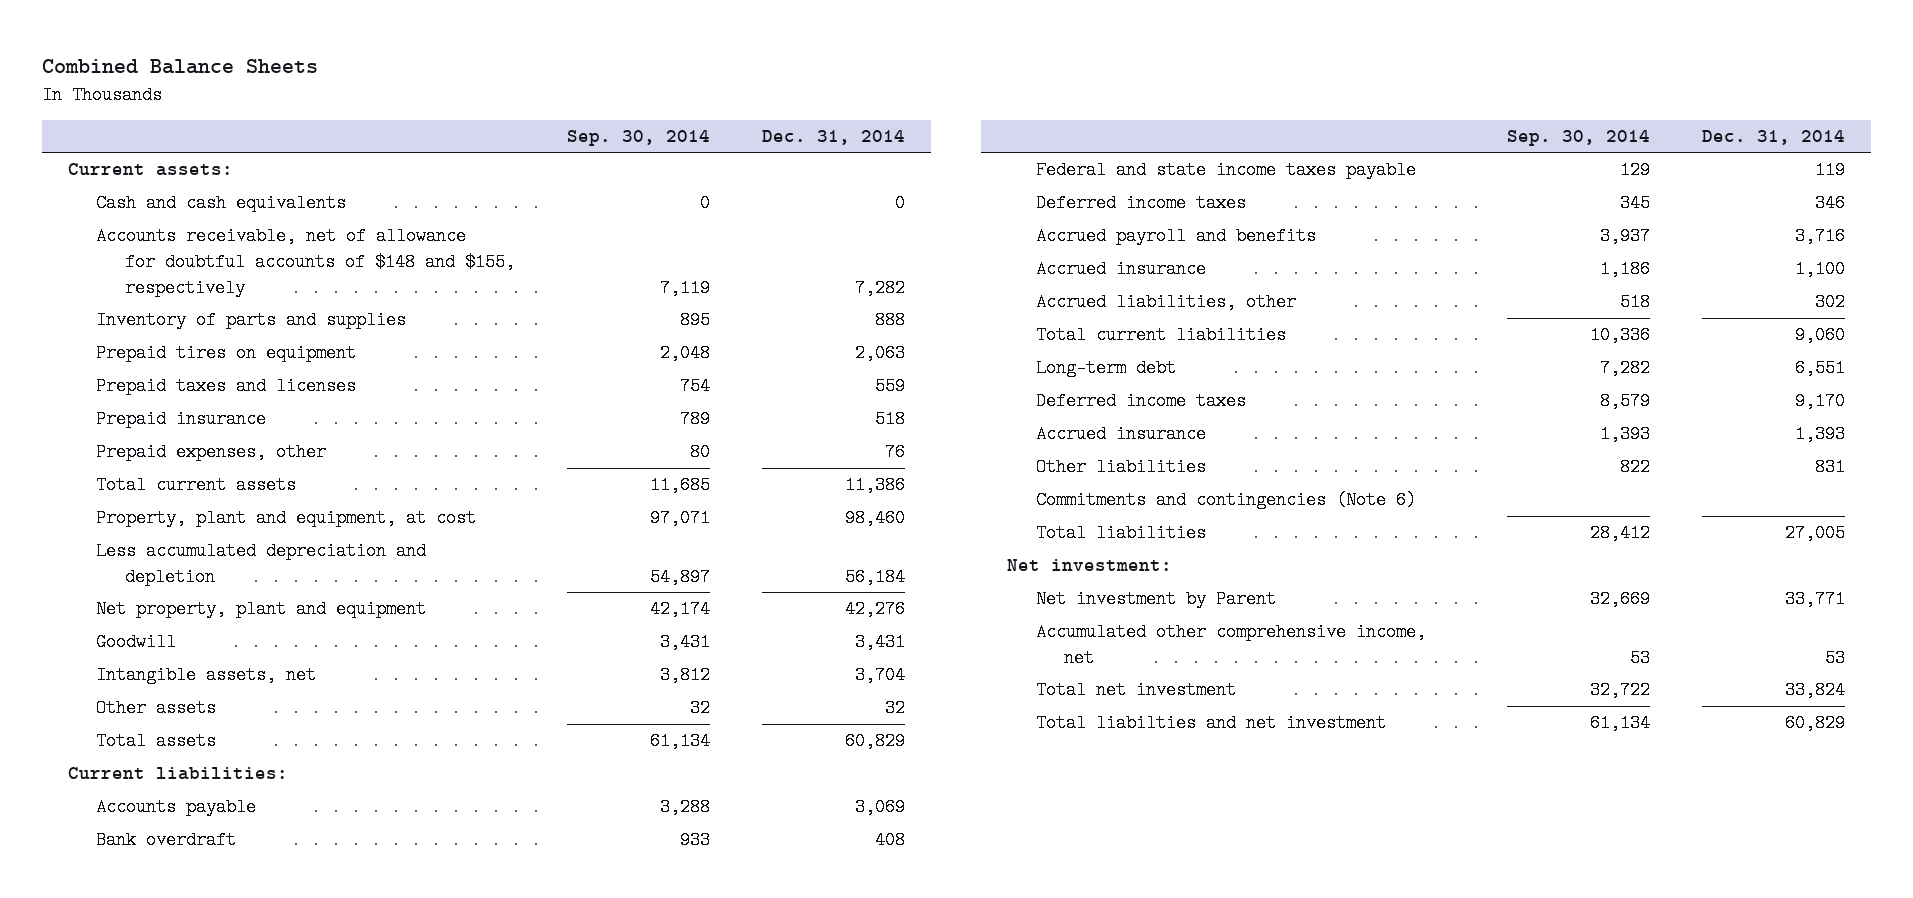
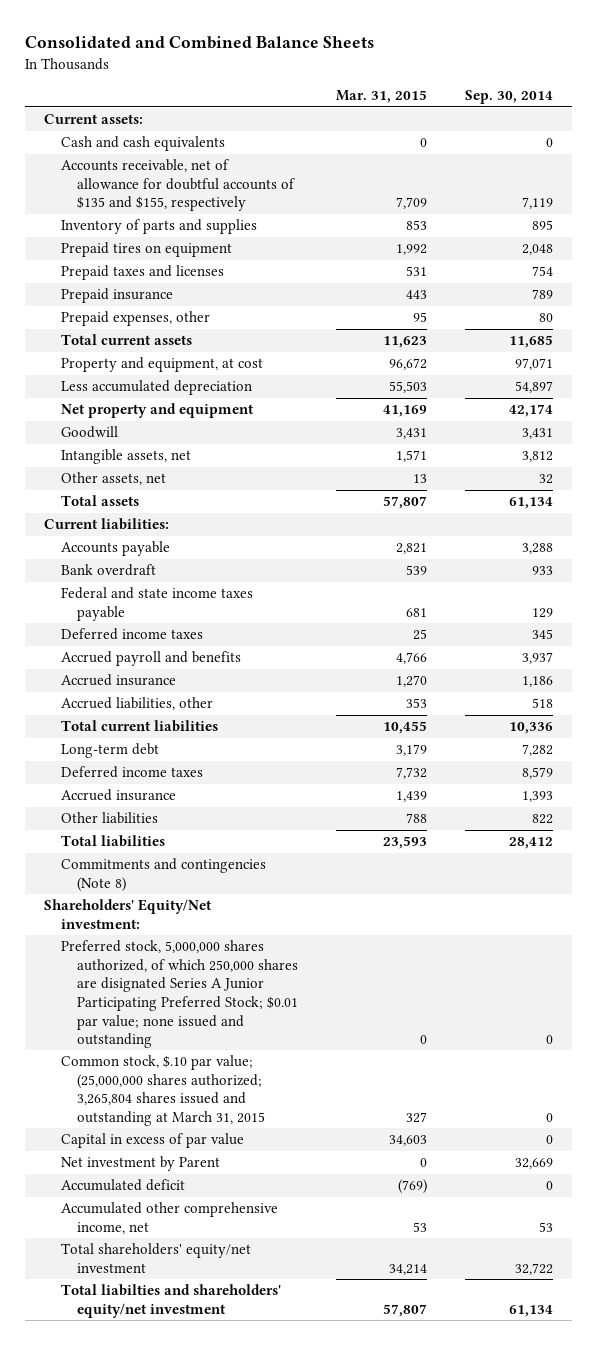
- Combined Balance Sheets
+ Consolidated and Combined Balance Sheets
- | Sep. 30, 2014 | Dec. 31, 2014
+ | Mar. 31, 2015 | Sep. 30, 2014
- Accounts receivable, net of allowance for doubtful accounts of $148 and $155, respectively | 7,119 | 7,282
+ Accounts receivable, net of allowance for doubtful accounts of $135 and $155, respectively | 7,709 | 7,119
- Property, plant and equipment, at cost | 97,071 | 98,460
- Less accumulated depreciation and depletion | 54,897 | 56,184
- Net property, plant and equipment | 42,174 | 42,276
+ Property and equipment, at cost | 96,672 | 97,071
+ Less accumulated depreciation | 55,503 | 54,897
+ Net property and equipment | 41,169 | 42,174
- Other assets | 32 | 32
+ Other assets, net | 13 | 32
- Commitments and contingencies (Note 6)
- Net investment:
+ Commitments and contingencies (Note 8)
+ Shareholders' Equity/Net investment:
+ Preferred stock, 5,000,000 shares authorized, of which 250,000 shares are disignated Series A Junior Participating Preferred Stock; $0.01 par value; none issued and outstanding | 0 | 0
+ Common stock, $.10 par value; (25,000,000 shares authorized; 3,265,804 shares issued and outstanding at March 31, 2015 | 327 | 0
+ Capital in excess of par value | 34,603 | 0
+ Accumulated deficit | (769) | 0
- Total net investment | 32,722 | 33,824
- Total liabilties and net investment | 61,134 | 60,829
+ Total shareholders' equity/net investment | 34,214 | 32,722
+ Total liabilties and shareholders' equity/net investment | 57,807 | 61,134

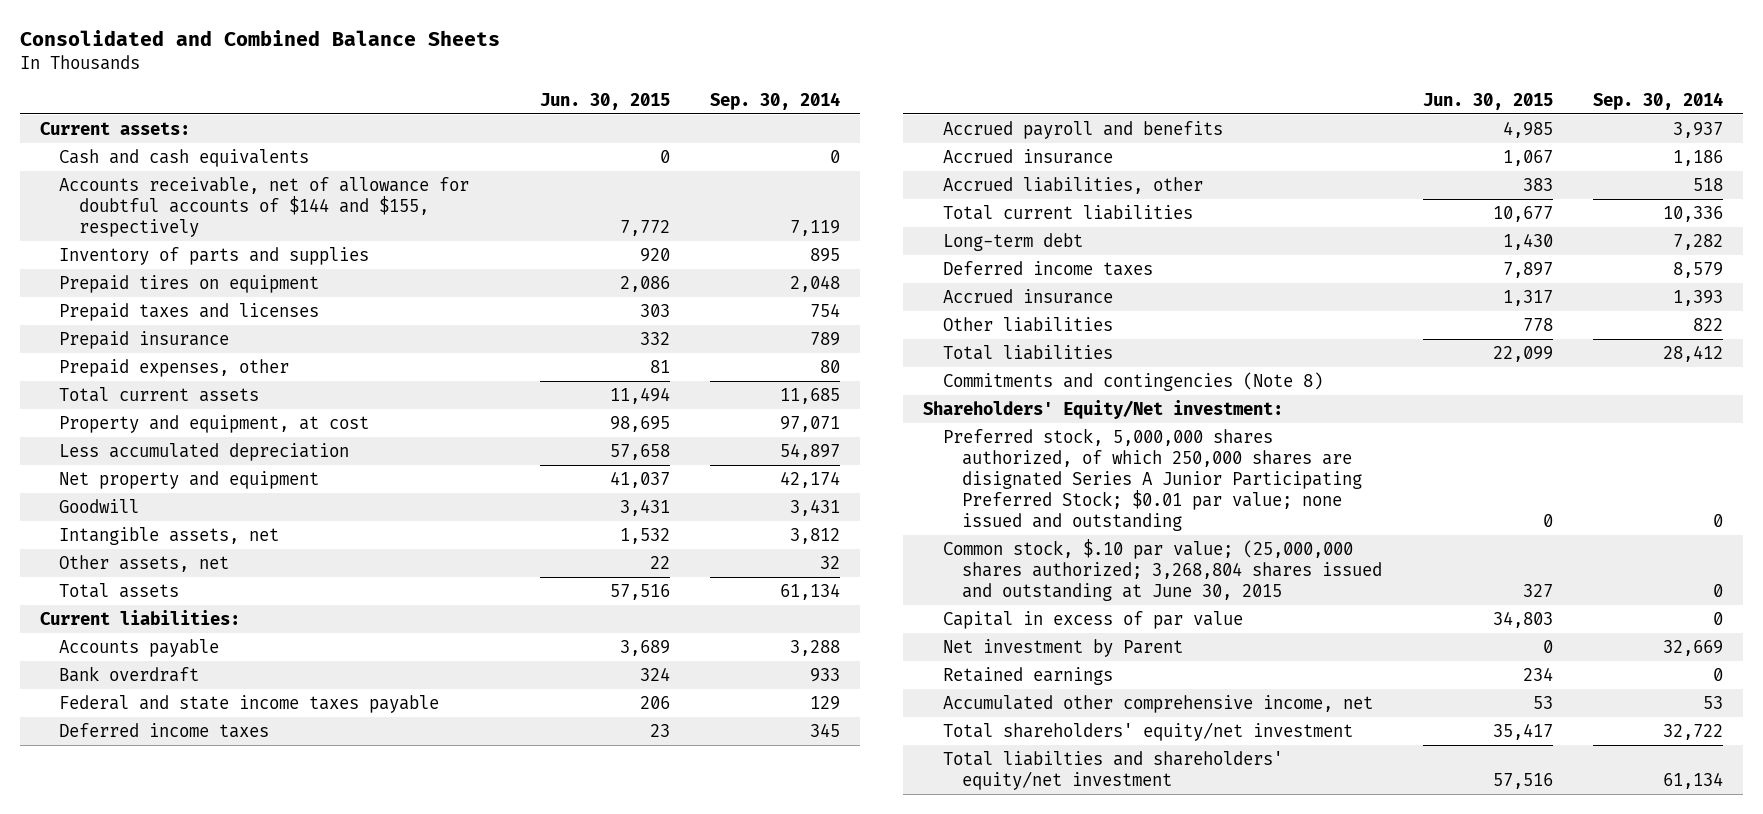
- | Mar. 31, 2015 | Sep. 30, 2014
+ | Jun. 30, 2015 | Sep. 30, 2014
- Accounts receivable, net of allowance for doubtful accounts of $135 and $155, respectively | 7,709 | 7,119
+ Accounts receivable, net of allowance for doubtful accounts of $144 and $155, respectively | 7,772 | 7,119
- Common stock, $.10 par value; (25,000,000 shares authorized; 3,265,804 shares issued and outstanding at March 31, 2015 | 327 | 0
+ Common stock, $.10 par value; (25,000,000 shares authorized; 3,268,804 shares issued and outstanding at June 30, 2015 | 327 | 0
- Accumulated deficit | (769) | 0
+ Retained earnings | 234 | 0

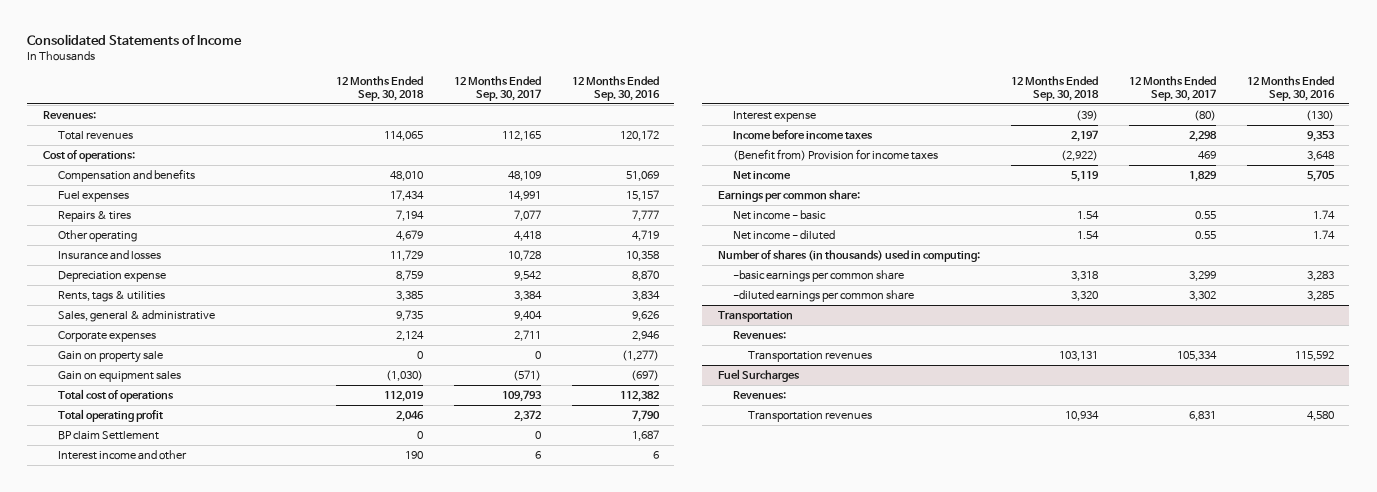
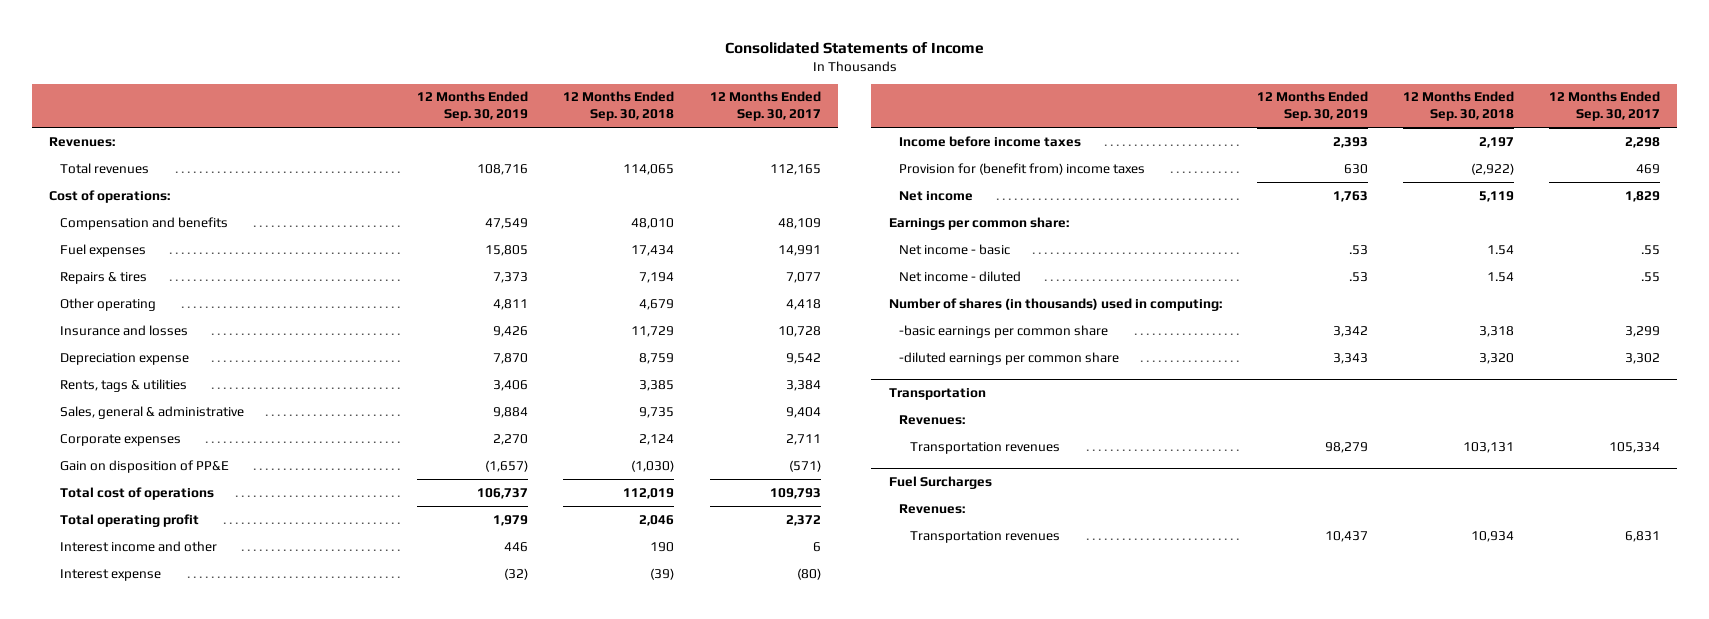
- | 12 Months Ended Sep. 30, 2018 | 12 Months Ended Sep. 30, 2017 | 12 Months Ended Sep. 30, 2016
+ | 12 Months Ended Sep. 30, 2019 | 12 Months Ended Sep. 30, 2018 | 12 Months Ended Sep. 30, 2017
- Gain on property sale | 0 | 0 | (1,277)
- Gain on equipment sales | (1,030) | (571) | (697)
+ Gain on disposition of PP&E | (1,657) | (1,030) | (571)
- BP claim Settlement | 0 | 0 | 1,687
- (Benefit from) Provision for income taxes | (2,922) | 469 | 3,648
+ Provision for (benefit from) income taxes | 630 | (2,922) | 469
- Net income - basic | 1.54 | 0.55 | 1.74
- Net income - diluted | 1.54 | 0.55 | 1.74
+ Net income - basic | .53 | 1.54 | .55
+ Net income - diluted | .53 | 1.54 | .55

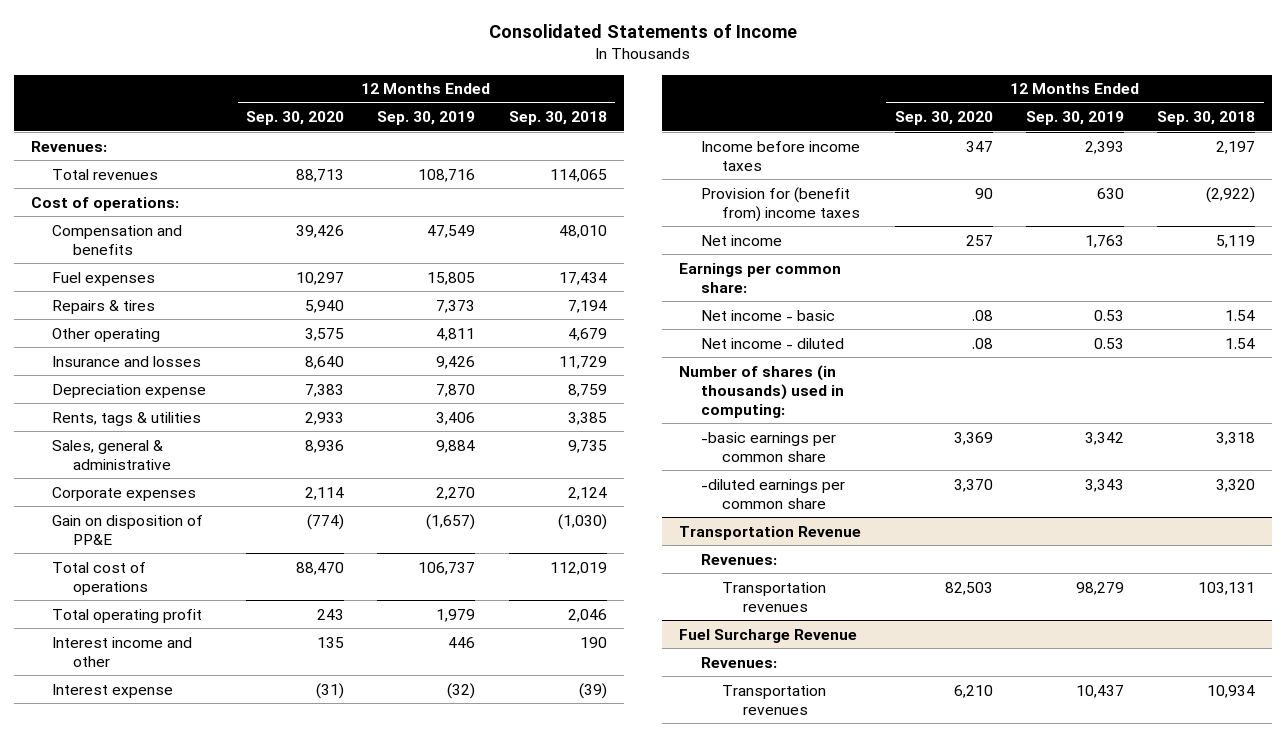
- | 12 Months Ended Sep. 30, 2019 | 12 Months Ended Sep. 30, 2018 | 12 Months Ended Sep. 30, 2017
+ | 12 Months Ended Sep. 30, 2020 | 12 Months Ended Sep. 30, 2019 | 12 Months Ended Sep. 30, 2018
- Net income - basic | .53 | 1.54 | .55
- Net income - diluted | .53 | 1.54 | .55
+ Net income - basic | .08 | 0.53 | 1.54
+ Net income - diluted | .08 | 0.53 | 1.54
- Transportation
+ Transportation Revenue
- Fuel Surcharges
+ Fuel Surcharge Revenue

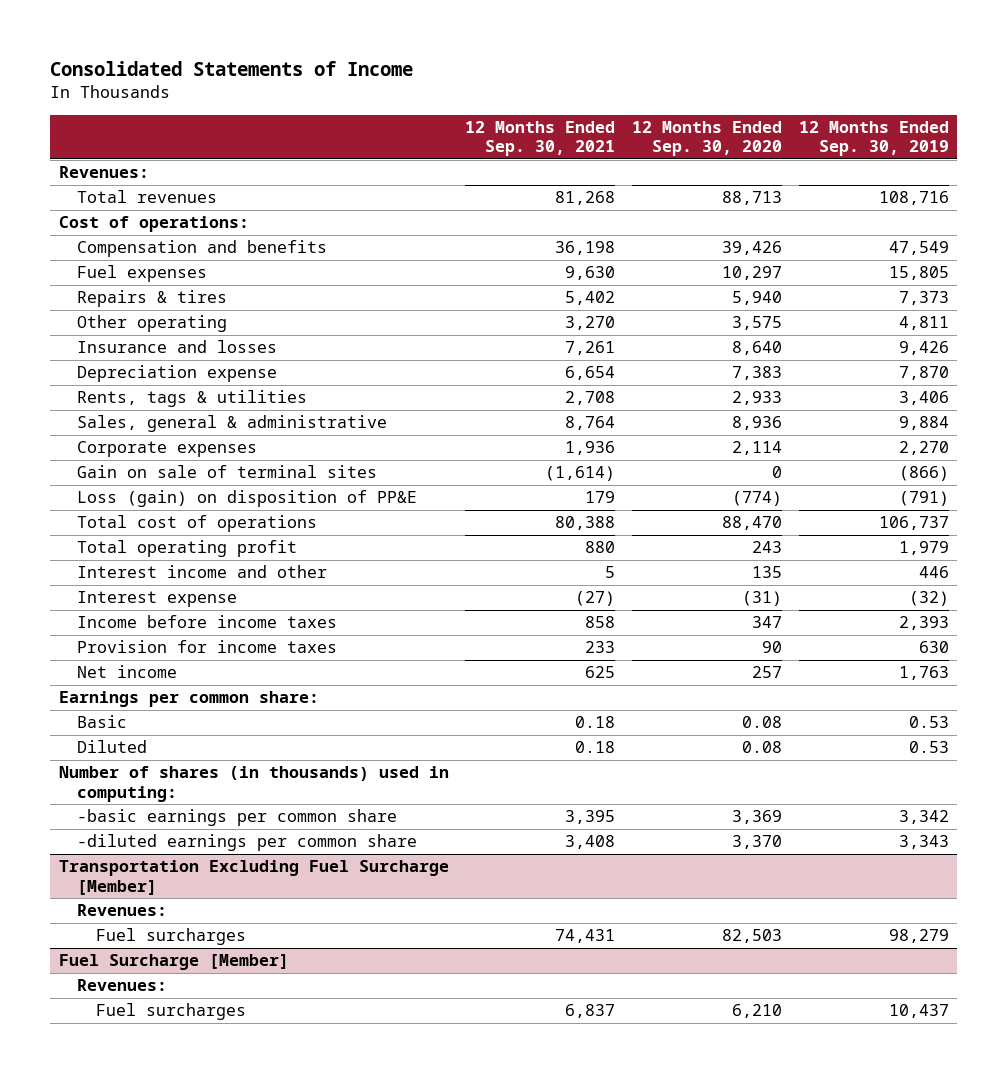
- | 12 Months Ended Sep. 30, 2020 | 12 Months Ended Sep. 30, 2019 | 12 Months Ended Sep. 30, 2018
+ | 12 Months Ended Sep. 30, 2021 | 12 Months Ended Sep. 30, 2020 | 12 Months Ended Sep. 30, 2019
- Gain on disposition of PP&E | (774) | (1,657) | (1,030)
+ Gain on sale of terminal sites | (1,614) | 0 | (866)
+ Loss (gain) on disposition of PP&E | 179 | (774) | (791)
- Provision for (benefit from) income taxes | 90 | 630 | (2,922)
+ Provision for income taxes | 233 | 90 | 630
- Net income - basic | .08 | 0.53 | 1.54
- Net income - diluted | .08 | 0.53 | 1.54
+ Basic | 0.18 | 0.08 | 0.53
+ Diluted | 0.18 | 0.08 | 0.53
- Transportation Revenue
+ Transportation Excluding Fuel Surcharge [Member]
- Transportation revenues | 82,503 | 98,279 | 103,131
- Fuel Surcharge Revenue
+ Fuel surcharges | 74,431 | 82,503 | 98,279
+ Fuel Surcharge [Member]
- Transportation revenues | 6,210 | 10,437 | 10,934
+ Fuel surcharges | 6,837 | 6,210 | 10,437

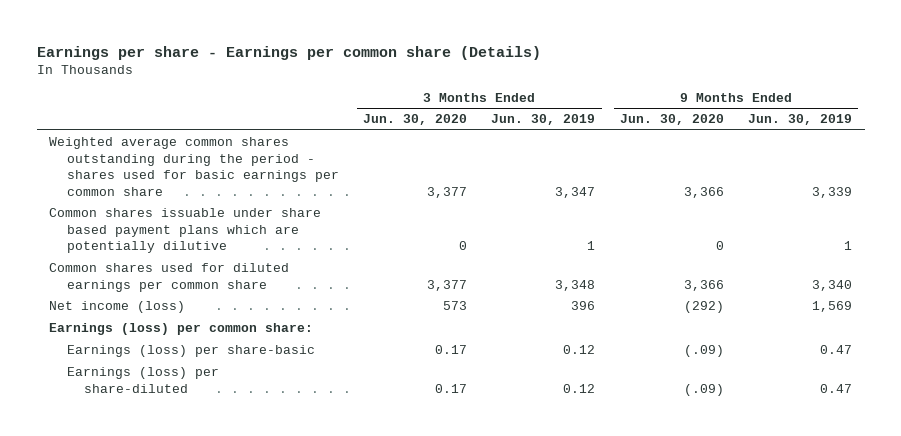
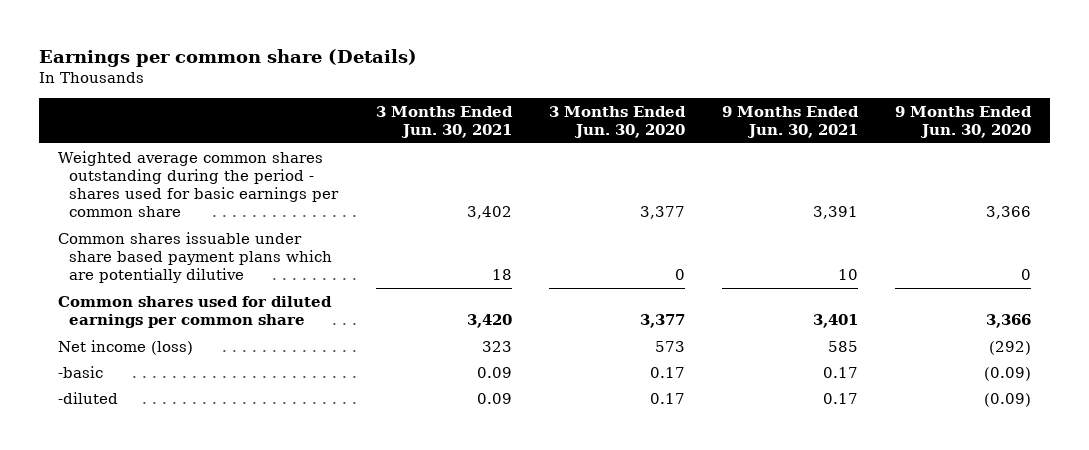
- Earnings per share - Earnings per common share (Details)
+ Earnings per common share (Details)
- | 3 Months Ended Jun. 30, 2020 | 3 Months Ended Jun. 30, 2019 | 9 Months Ended Jun. 30, 2020 | 9 Months Ended Jun. 30, 2019
+ | 3 Months Ended Jun. 30, 2021 | 3 Months Ended Jun. 30, 2020 | 9 Months Ended Jun. 30, 2021 | 9 Months Ended Jun. 30, 2020
- Earnings (loss) per common share:
- Earnings (loss) per share-basic | 0.17 | 0.12 | (.09) | 0.47
- Earnings (loss) per share-diluted | 0.17 | 0.12 | (.09) | 0.47
+ -basic | 0.09 | 0.17 | 0.17 | (0.09)
+ -diluted | 0.09 | 0.17 | 0.17 | (0.09)

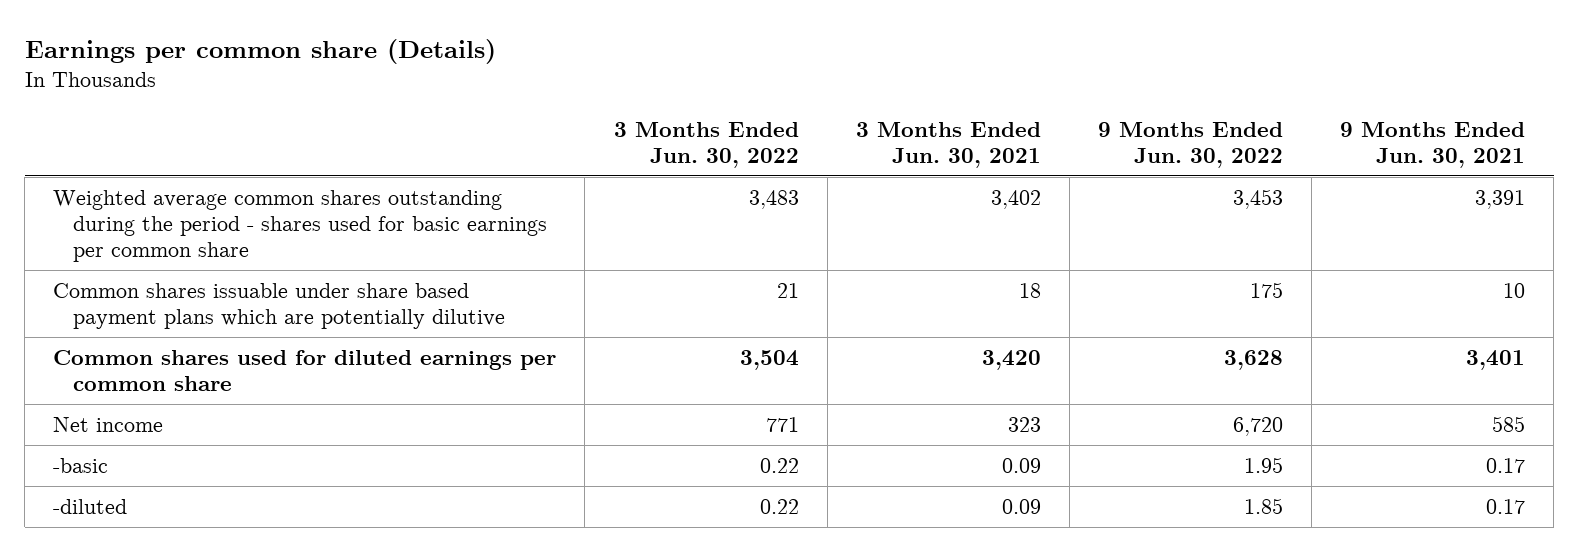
- | 3 Months Ended Jun. 30, 2021 | 3 Months Ended Jun. 30, 2020 | 9 Months Ended Jun. 30, 2021 | 9 Months Ended Jun. 30, 2020
+ | 3 Months Ended Jun. 30, 2022 | 3 Months Ended Jun. 30, 2021 | 9 Months Ended Jun. 30, 2022 | 9 Months Ended Jun. 30, 2021
- Net income (loss) | 323 | 573 | 585 | (292)
+ Net income | 771 | 323 | 6,720 | 585

